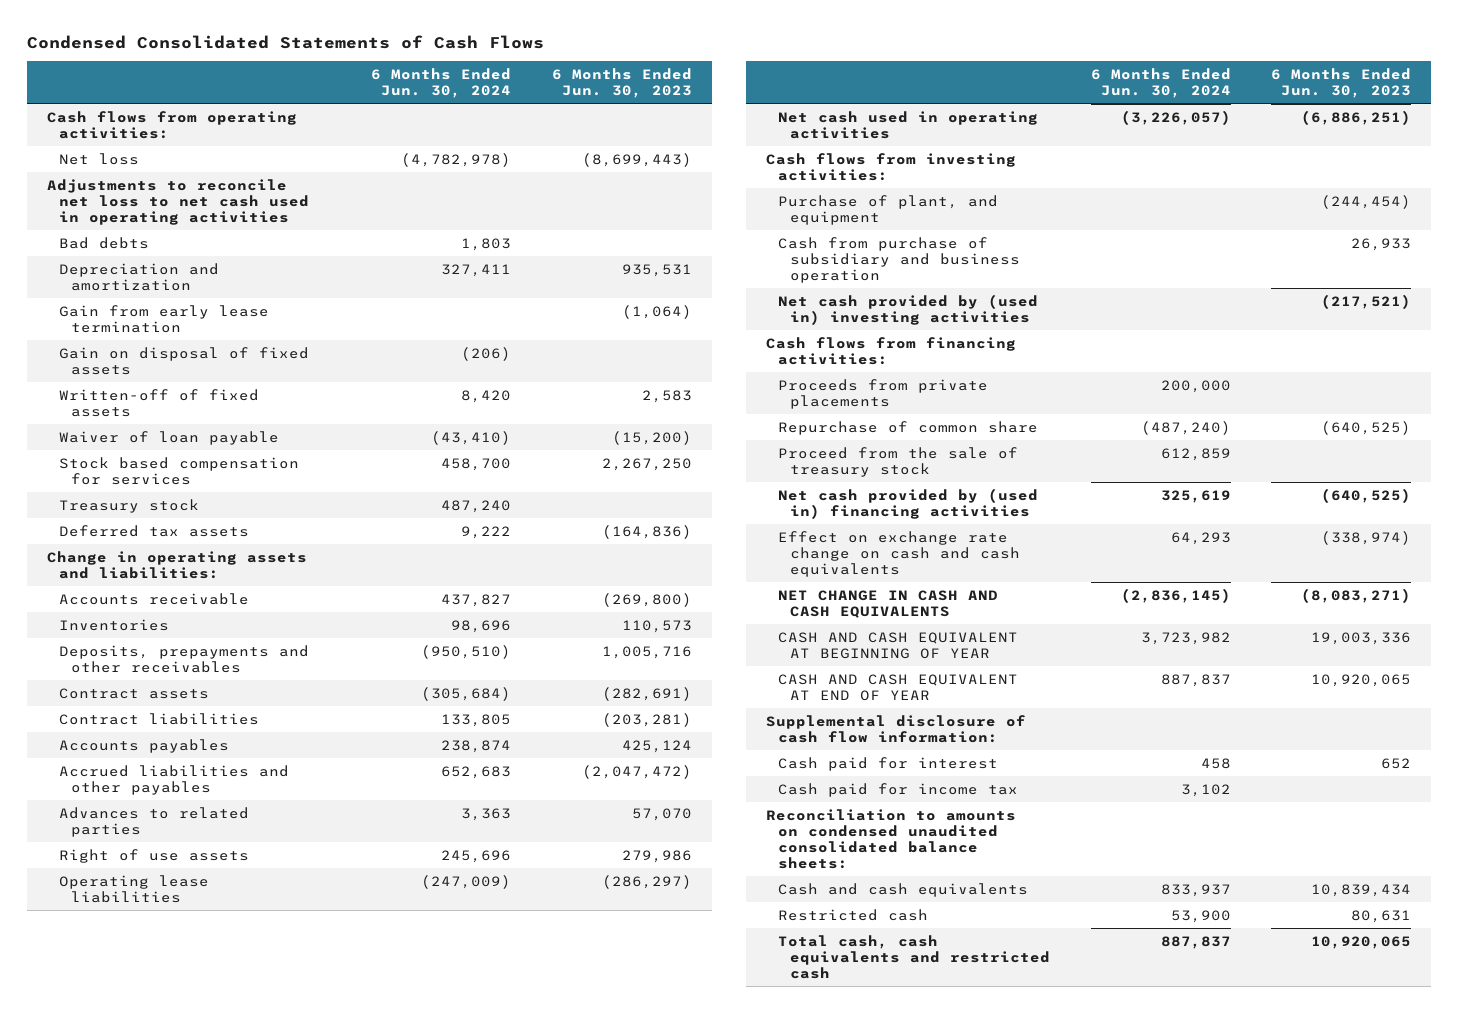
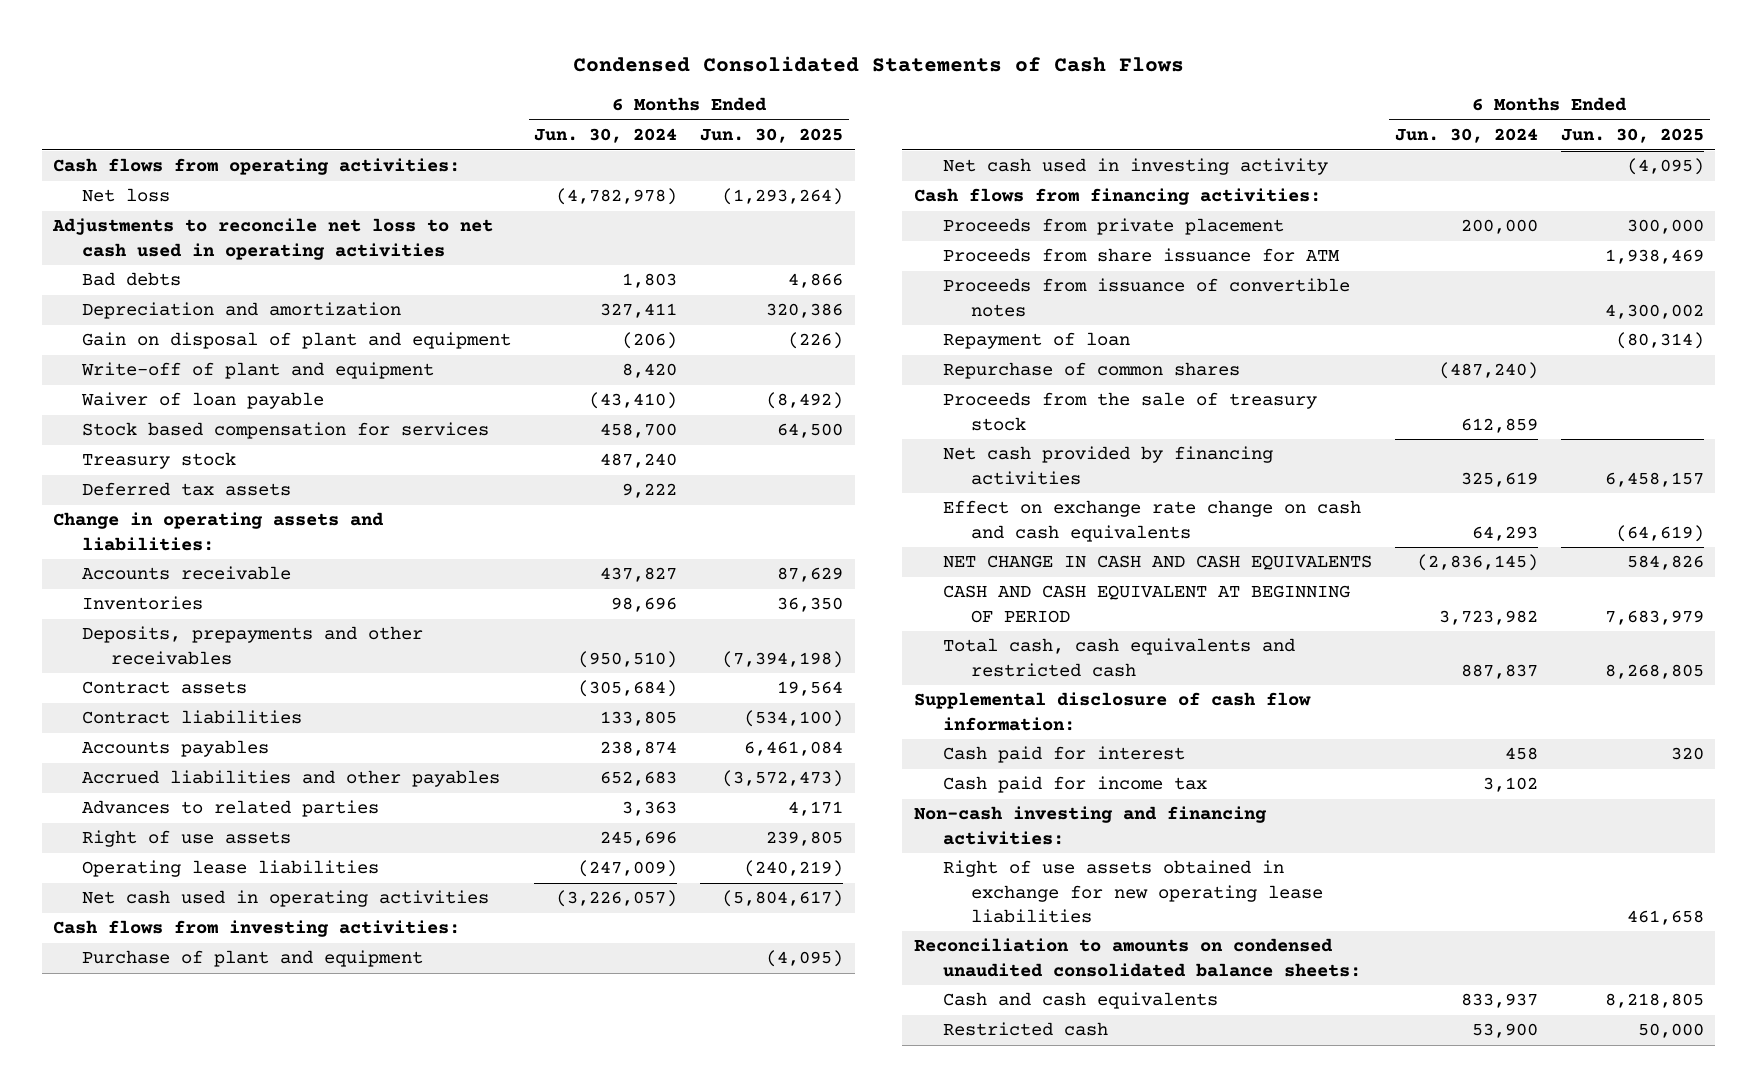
- | 6 Months Ended Jun. 30, 2024 | 6 Months Ended Jun. 30, 2023
+ | 6 Months Ended Jun. 30, 2024 | 6 Months Ended Jun. 30, 2025
- Gain from early lease termination | | (1,064)
- Gain on disposal of fixed assets | (206) |
- Written-off of fixed assets | 8,420 | 2,583
+ Gain on disposal of plant and equipment | (206) | (226)
+ Write-off of plant and equipment | 8,420 |
- Purchase of plant, and equipment | | (244,454)
- Cash from purchase of subsidiary and business operation | | 26,933
- Net cash provided by (used in) investing activities | | (217,521)
+ Purchase of plant and equipment | | (4,095)
+ Net cash used in investing activity | | (4,095)
- Proceeds from private placements | 200,000 |
- Repurchase of common share | (487,240) | (640,525)
- Proceed from the sale of treasury stock | 612,859 |
- Net cash provided by (used in) financing activities | 325,619 | (640,525)
+ Proceeds from private placement | 200,000 | 300,000
+ Proceeds from share issuance for ATM | | 1,938,469
+ Proceeds from issuance of convertible notes | | 4,300,002
+ Repayment of loan | | (80,314)
+ Repurchase of common shares | (487,240) |
+ Proceeds from the sale of treasury stock | 612,859 |
+ Net cash provided by financing activities | 325,619 | 6,458,157
- CASH AND CASH EQUIVALENT AT BEGINNING OF YEAR | 3,723,982 | 19,003,336
- CASH AND CASH EQUIVALENT AT END OF YEAR | 887,837 | 10,920,065
+ CASH AND CASH EQUIVALENT AT BEGINNING OF PERIOD | 3,723,982 | 7,683,979
moved up: Total cash, cash equivalents and restricted cash | 887,837 | 8,268,805
+ Non-cash investing and financing activities:
+ Right of use assets obtained in exchange for new operating lease liabilities | | 461,658

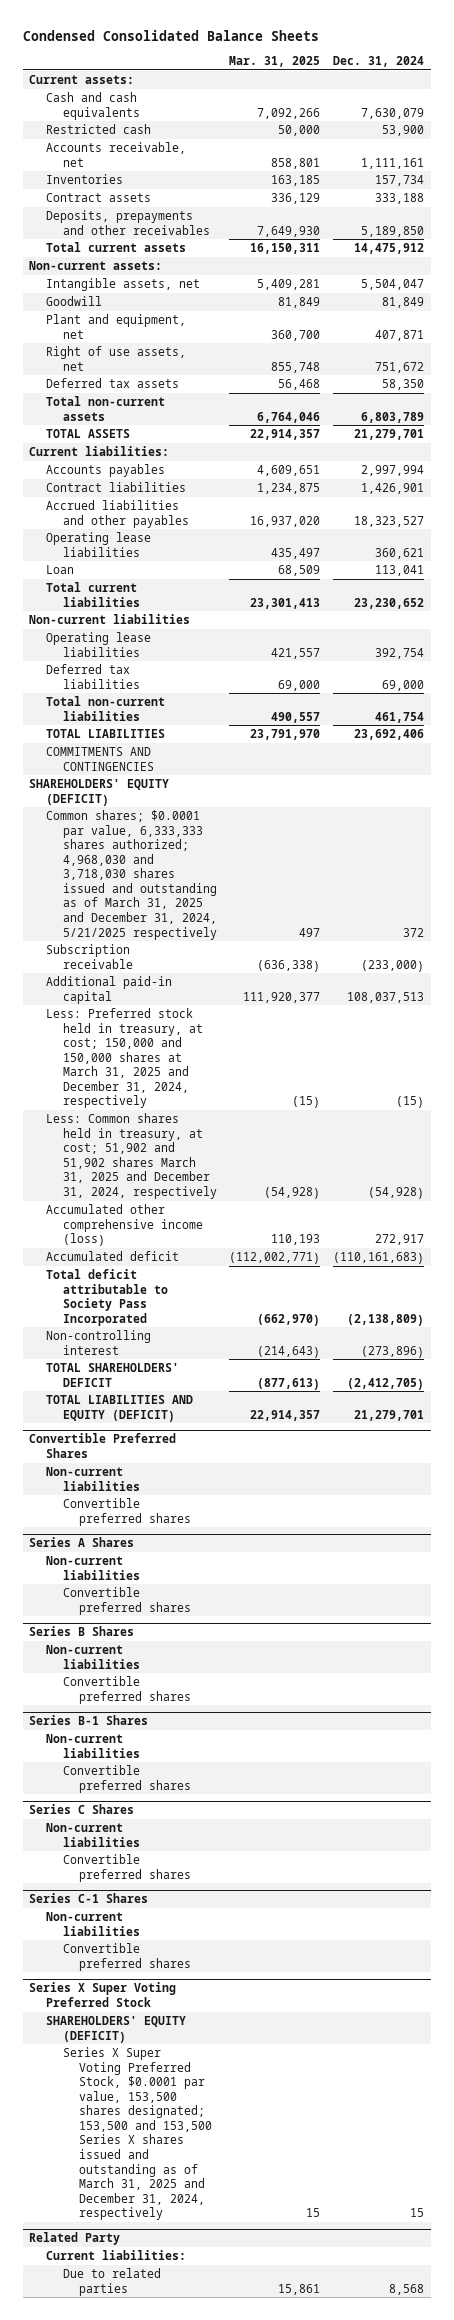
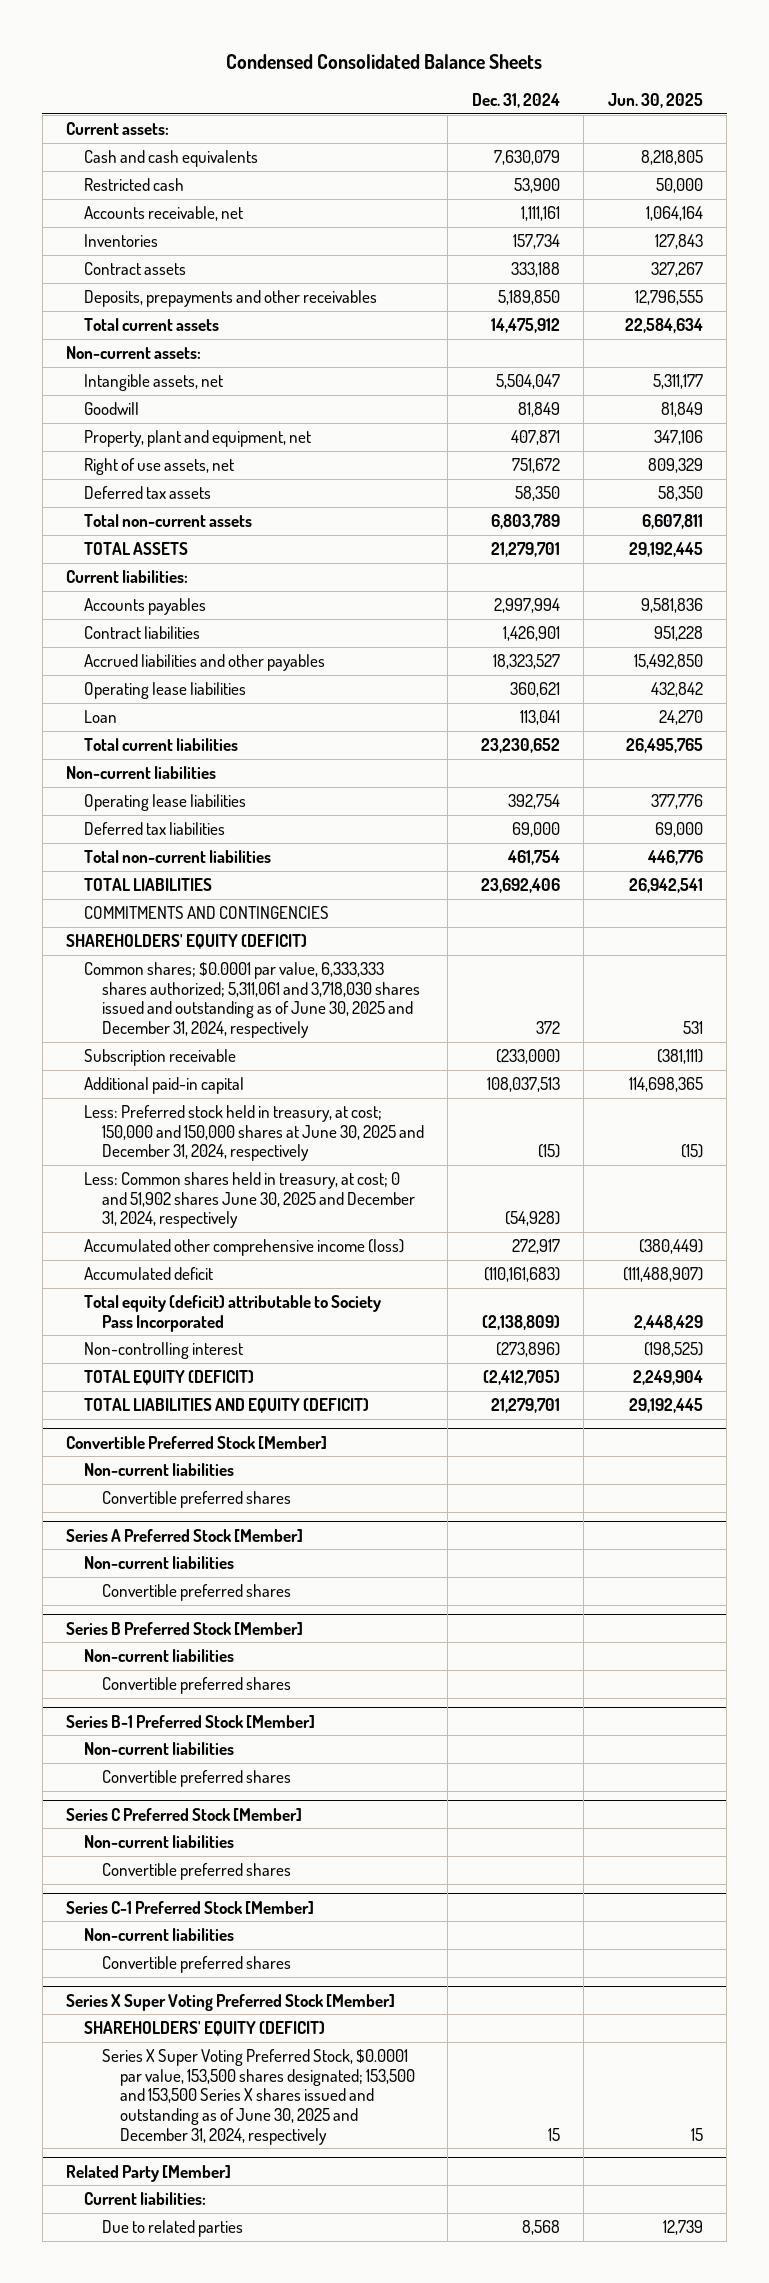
- | Mar. 31, 2025 | Dec. 31, 2024
+ | Dec. 31, 2024 | Jun. 30, 2025
- Plant and equipment, net | 360,700 | 407,871
+ Property, plant and equipment, net | 407,871 | 347,106
- Common shares; $0.0001 par value, 6,333,333 shares authorized; 4,968,030 and 3,718,030 shares issued and outstanding as of March 31, 2025 and December 31, 2024, 5/21/2025 respectively | 497 | 372
+ Common shares; $0.0001 par value, 6,333,333 shares authorized; 5,311,061 and 3,718,030 shares issued and outstanding as of June 30, 2025 and December 31, 2024, respectively | 372 | 531
- Less: Preferred stock held in treasury, at cost; 150,000 and 150,000 shares at March 31, 2025 and December 31, 2024, respectively | (15) | (15)
- Less: Common shares held in treasury, at cost; 51,902 and 51,902 shares March 31, 2025 and December 31, 2024, respectively | (54,928) | (54,928)
+ Less: Preferred stock held in treasury, at cost; 150,000 and 150,000 shares at June 30, 2025 and December 31, 2024, respectively | (15) | (15)
+ Less: Common shares held in treasury, at cost; 0 and 51,902 shares June 30, 2025 and December 31, 2024, respectively | (54,928) |
- Total deficit attributable to Society Pass Incorporated | (662,970) | (2,138,809)
+ Total equity (deficit) attributable to Society Pass Incorporated | (2,138,809) | 2,448,429
- TOTAL SHAREHOLDERS' DEFICIT | (877,613) | (2,412,705)
+ TOTAL EQUITY (DEFICIT) | (2,412,705) | 2,249,904
- Convertible Preferred Shares
+ Convertible Preferred Stock [Member]
- Series A Shares
+ Series A Preferred Stock [Member]
- Series B Shares
+ Series B Preferred Stock [Member]
- Series B-1 Shares
+ Series B-1 Preferred Stock [Member]
- Series C Shares
+ Series C Preferred Stock [Member]
- Series C-1 Shares
+ Series C-1 Preferred Stock [Member]
- Series X Super Voting Preferred Stock
+ Series X Super Voting Preferred Stock [Member]
- Series X Super Voting Preferred Stock, $0.0001 par value, 153,500 shares designated; 153,500 and 153,500 Series X shares issued and outstanding as of March 31, 2025 and December 31, 2024, respectively | 15 | 15
- Related Party
+ Series X Super Voting Preferred Stock, $0.0001 par value, 153,500 shares designated; 153,500 and 153,500 Series X shares issued and outstanding as of June 30, 2025 and December 31, 2024, respectively | 15 | 15
+ Related Party [Member]

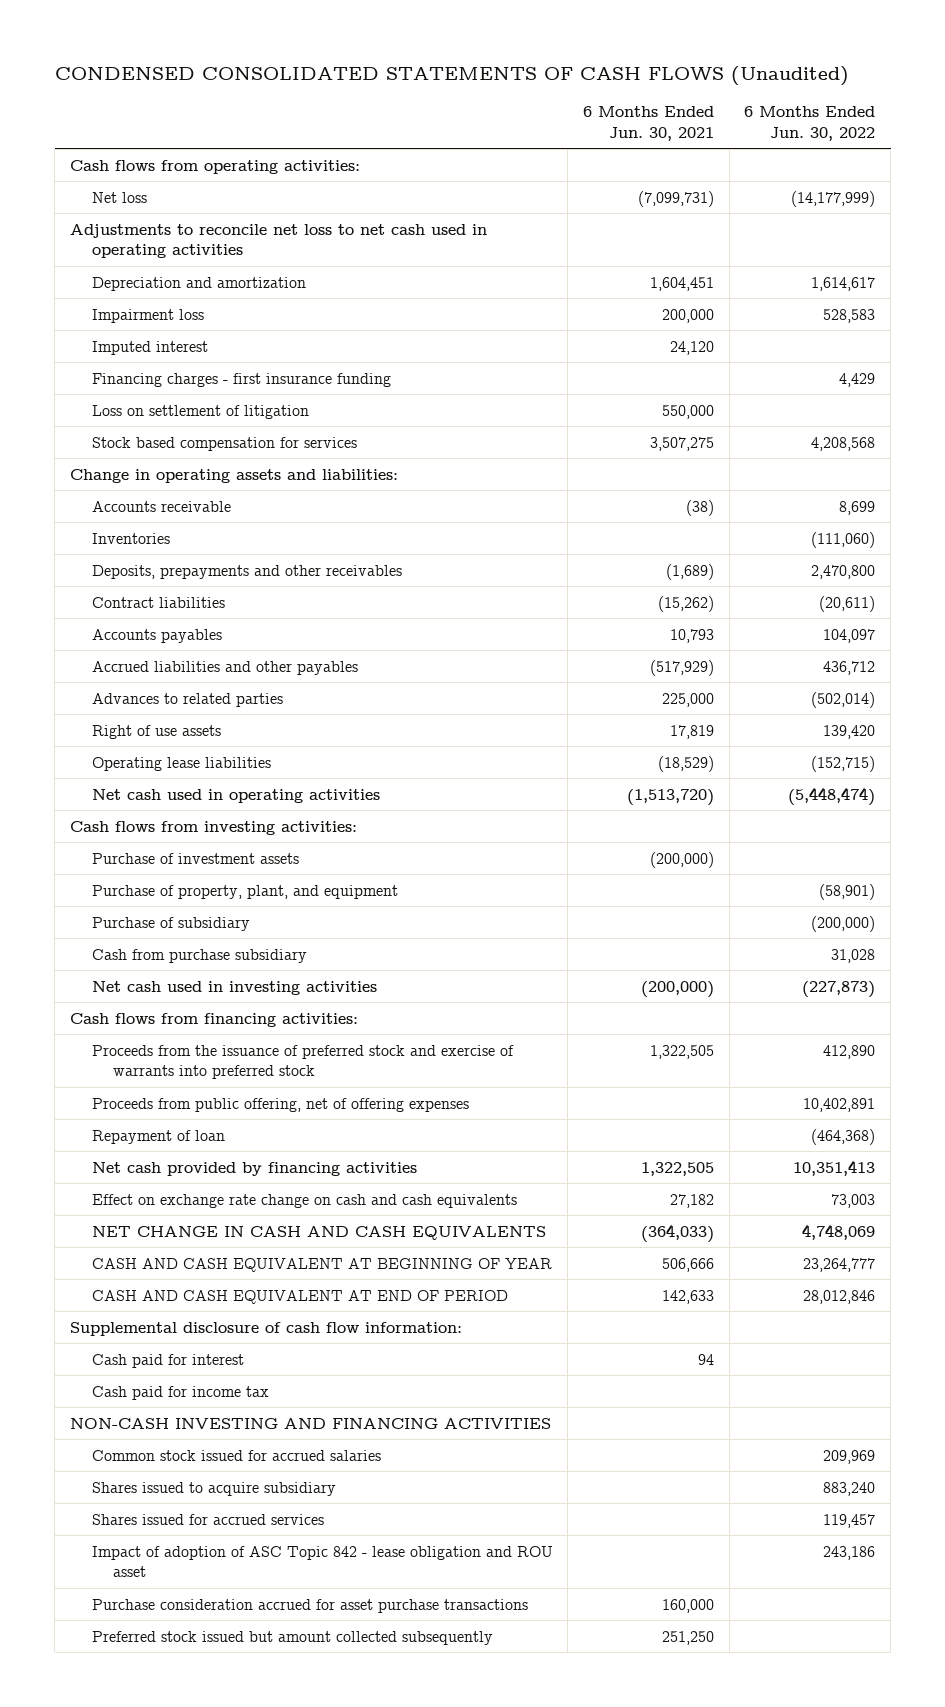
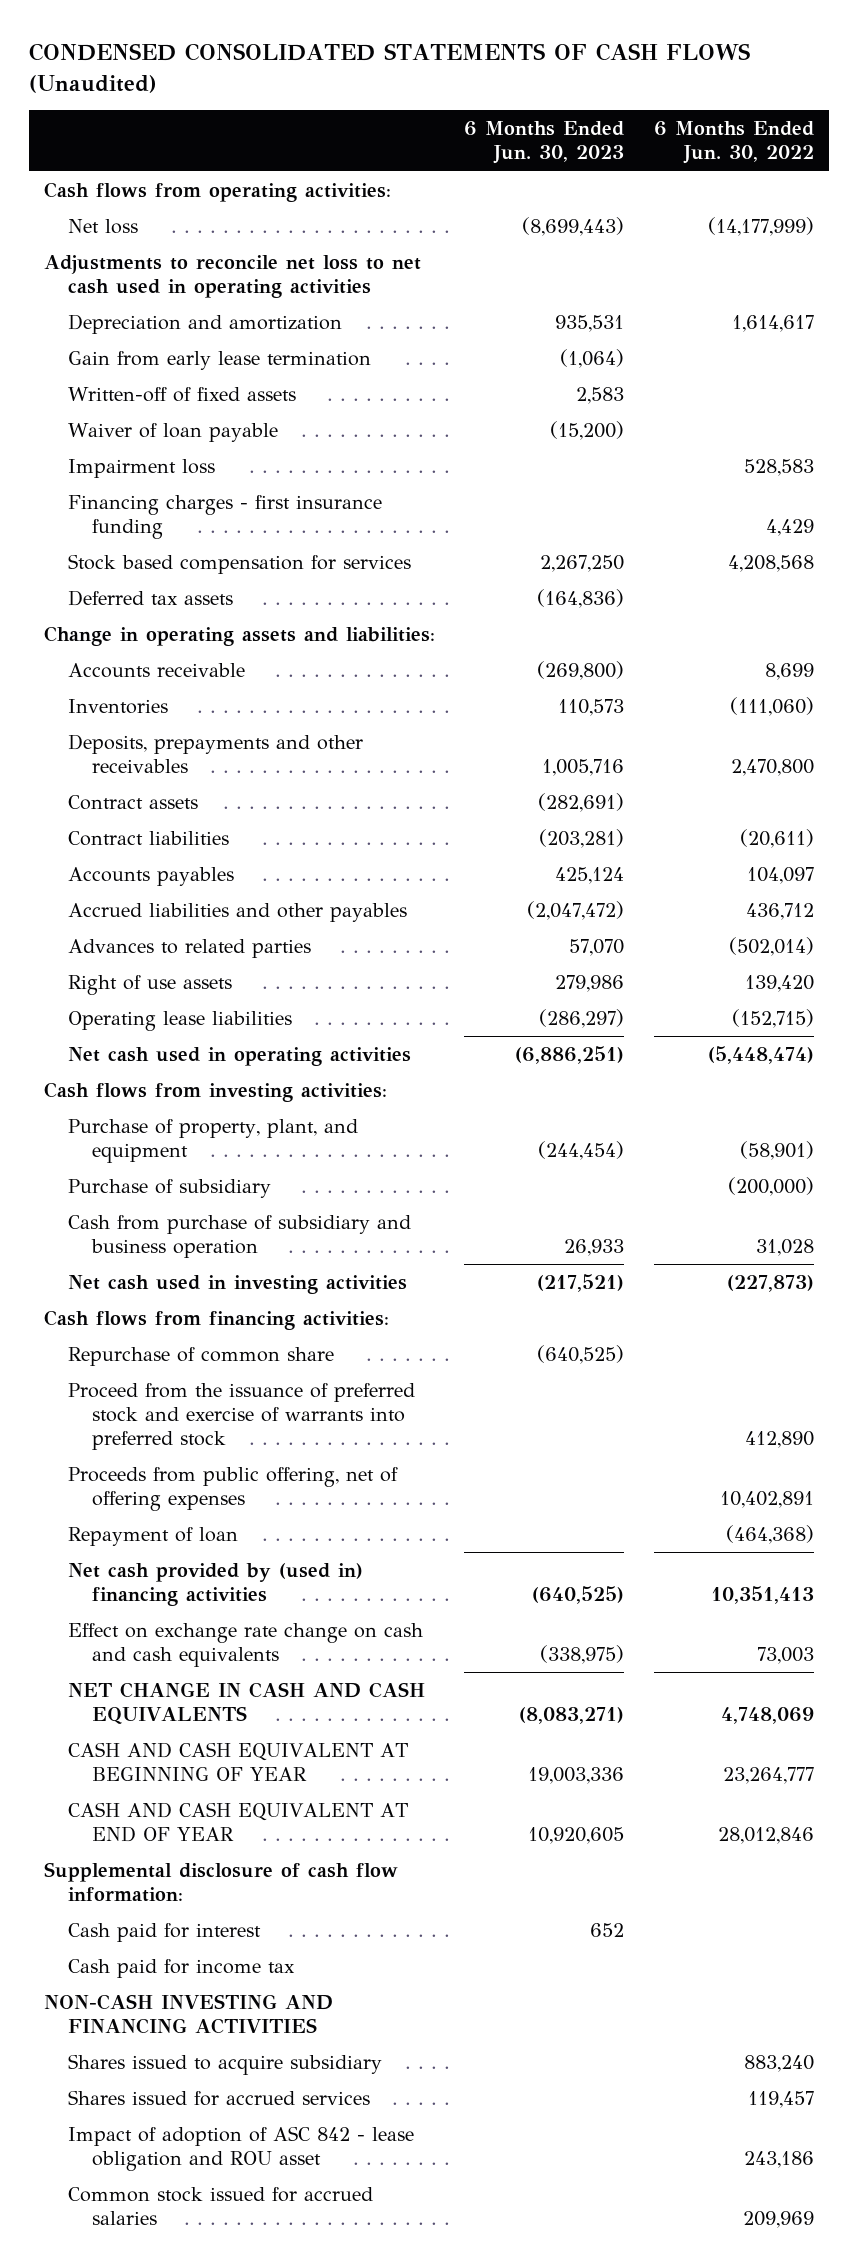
- | 6 Months Ended Jun. 30, 2021 | 6 Months Ended Jun. 30, 2022
+ | 6 Months Ended Jun. 30, 2023 | 6 Months Ended Jun. 30, 2022
+ Gain from early lease termination | (1,064) |
+ Written-off of fixed assets | 2,583 |
+ Waiver of loan payable | (15,200) |
- Imputed interest | 24,120 |
- Loss on settlement of litigation | 550,000 |
+ Deferred tax assets | (164,836) |
+ Contract assets | (282,691) |
- Purchase of investment assets | (200,000) |
- Cash from purchase subsidiary | | 31,028
+ Cash from purchase of subsidiary and business operation | 26,933 | 31,028
- Proceeds from the issuance of preferred stock and exercise of warrants into preferred stock | 1,322,505 | 412,890
+ Repurchase of common share | (640,525) |
+ Proceed from the issuance of preferred stock and exercise of warrants into preferred stock | | 412,890
- Net cash provided by financing activities | 1,322,505 | 10,351,413
+ Net cash provided by (used in) financing activities | (640,525) | 10,351,413
- CASH AND CASH EQUIVALENT AT END OF PERIOD | 142,633 | 28,012,846
+ CASH AND CASH EQUIVALENT AT END OF YEAR | 10,920,605 | 28,012,846
- Impact of adoption of ASC Topic 842 - lease obligation and ROU asset | | 243,186
- Purchase consideration accrued for asset purchase transactions | 160,000 |
- Preferred stock issued but amount collected subsequently | 251,250 |
+ Impact of adoption of ASC 842 - lease obligation and ROU asset | | 243,186
moved down: Common stock issued for accrued salaries | | 209,969

